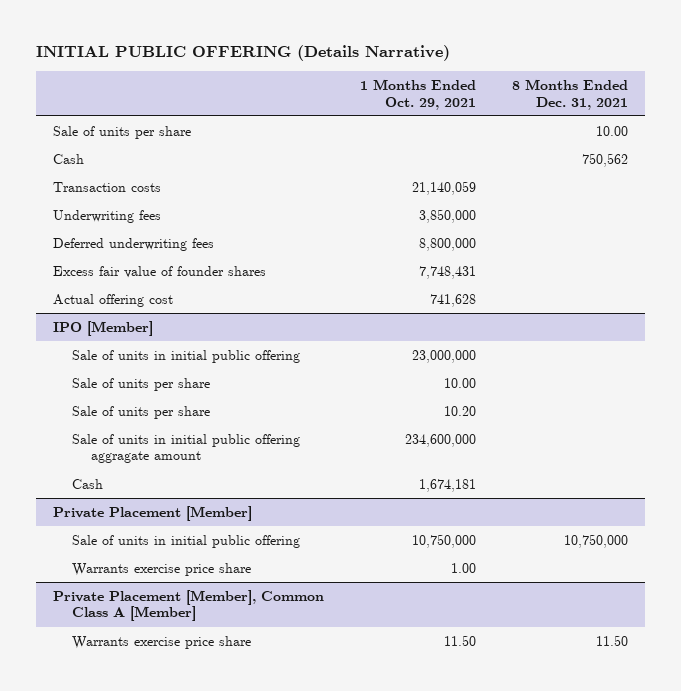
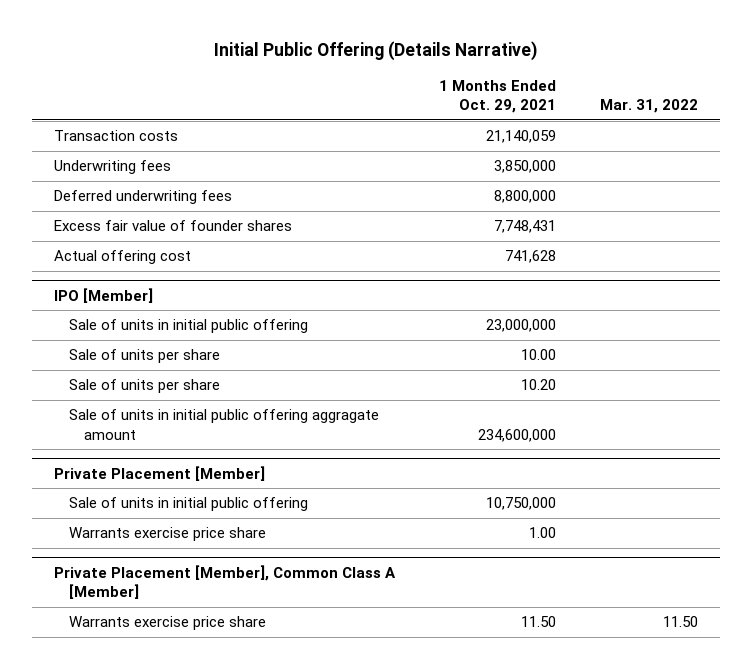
- INITIAL PUBLIC OFFERING (Details Narrative)
+ Initial Public Offering (Details Narrative)
- | 1 Months Ended Oct. 29, 2021 | 8 Months Ended Dec. 31, 2021
+ | 1 Months Ended Oct. 29, 2021 | Mar. 31, 2022
- Sale of units per share | | 10.00
- Cash | | 750,562
@ IPO [Member]
- Cash | 1,674,181 |

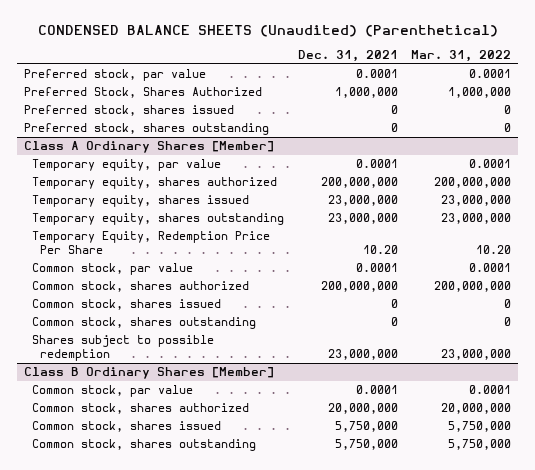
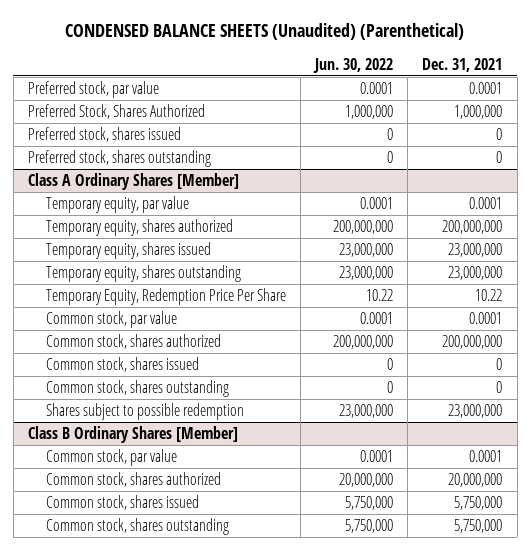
- | Dec. 31, 2021 | Mar. 31, 2022
+ | Jun. 30, 2022 | Dec. 31, 2021
@ Class A Ordinary Shares [Member]
- Temporary Equity, Redemption Price Per Share | 10.20 | 10.20
+ Temporary Equity, Redemption Price Per Share | 10.22 | 10.22

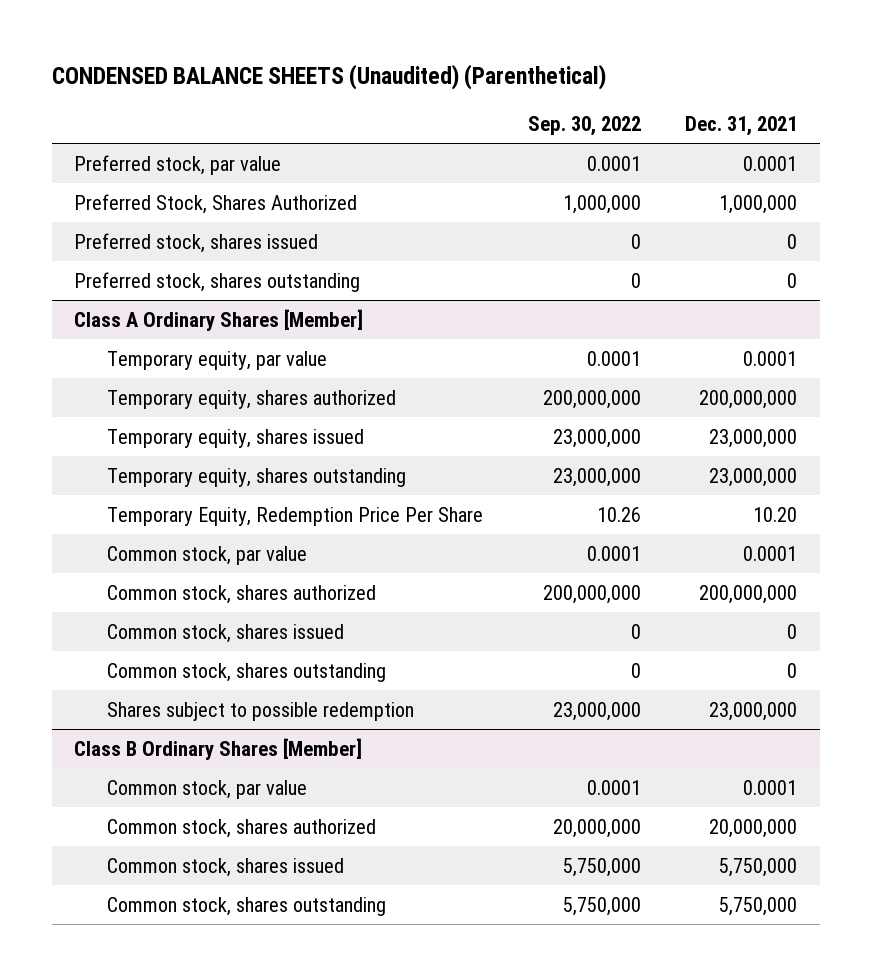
- | Jun. 30, 2022 | Dec. 31, 2021
+ | Sep. 30, 2022 | Dec. 31, 2021
@ Class A Ordinary Shares [Member]
- Temporary Equity, Redemption Price Per Share | 10.22 | 10.22
+ Temporary Equity, Redemption Price Per Share | 10.26 | 10.20

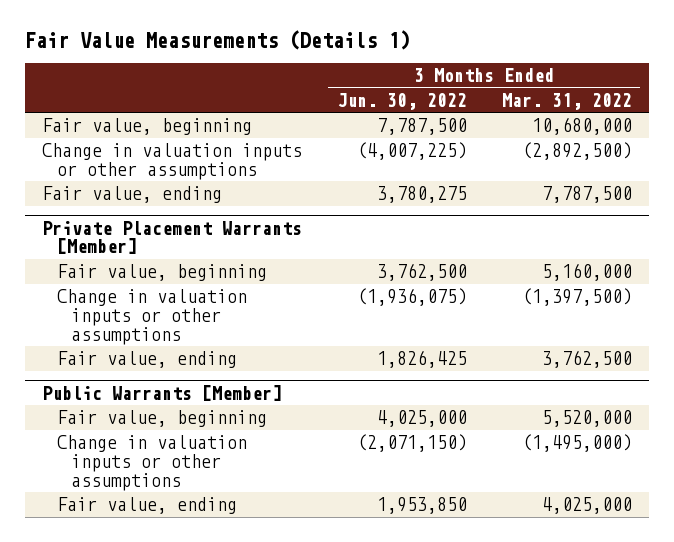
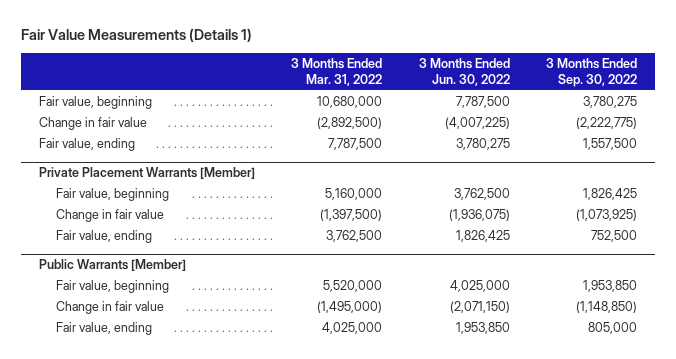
- | 3 Months Ended Jun. 30, 2022 | 3 Months Ended Mar. 31, 2022
+ | 3 Months Ended Mar. 31, 2022 | 3 Months Ended Jun. 30, 2022 | 3 Months Ended Sep. 30, 2022
- Change in valuation inputs or other assumptions | (4,007,225) | (2,892,500)
+ Change in fair value | (2,892,500) | (4,007,225) | (2,222,775)
@ Private Placement Warrants [Member]
- Change in valuation inputs or other assumptions | (1,936,075) | (1,397,500)
+ Change in fair value | (1,397,500) | (1,936,075) | (1,073,925)
@ Public Warrants [Member]
- Change in valuation inputs or other assumptions | (2,071,150) | (1,495,000)
+ Change in fair value | (1,495,000) | (2,071,150) | (1,148,850)

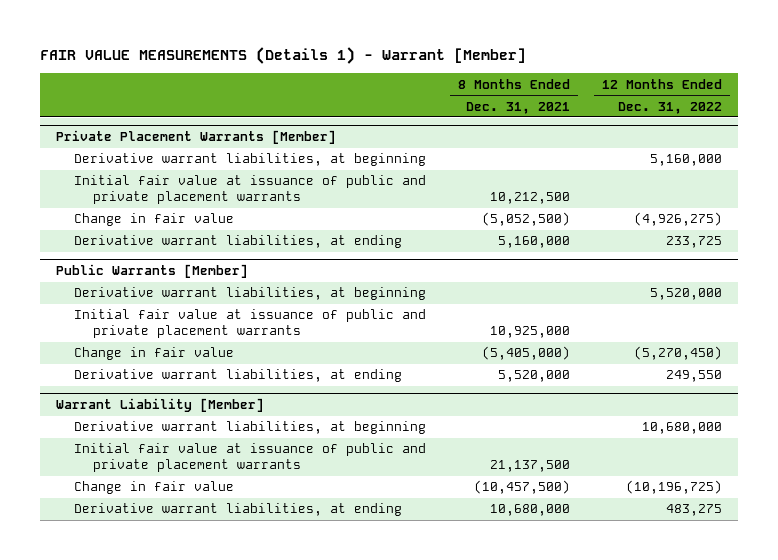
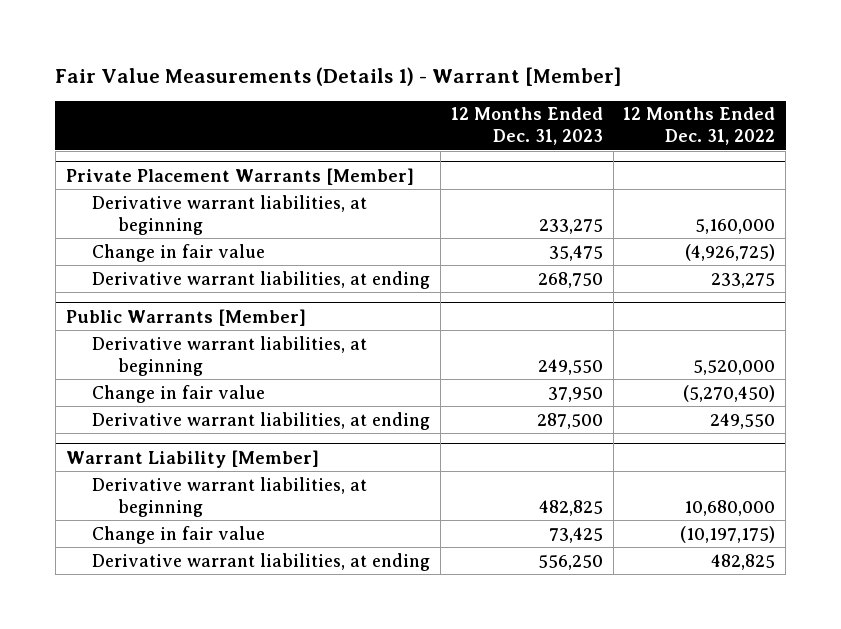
- FAIR VALUE MEASUREMENTS (Details 1) - Warrant [Member]
+ Fair Value Measurements (Details 1) - Warrant [Member]
- | 8 Months Ended Dec. 31, 2021 | 12 Months Ended Dec. 31, 2022
+ | 12 Months Ended Dec. 31, 2023 | 12 Months Ended Dec. 31, 2022
@ Private Placement Warrants [Member]
- Initial fair value at issuance of public and private placement warrants | 10,212,500 |
- Change in fair value | (5,052,500) | (4,926,275)
- Derivative warrant liabilities, at ending | 5,160,000 | 233,725
+ Change in fair value | 35,475 | (4,926,725)
+ Derivative warrant liabilities, at ending | 268,750 | 233,275
@ Public Warrants [Member]
- Initial fair value at issuance of public and private placement warrants | 10,925,000 |
@ Warrant Liability [Member]
- Initial fair value at issuance of public and private placement warrants | 21,137,500 |
- Change in fair value | (10,457,500) | (10,196,725)
- Derivative warrant liabilities, at ending | 10,680,000 | 483,275
+ Change in fair value | 73,425 | (10,197,175)
+ Derivative warrant liabilities, at ending | 556,250 | 482,825

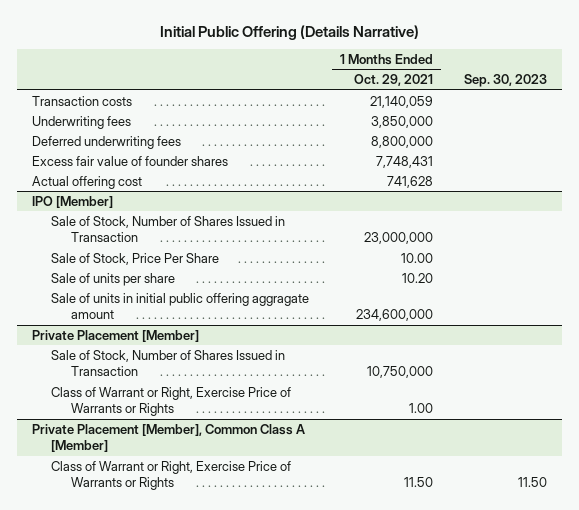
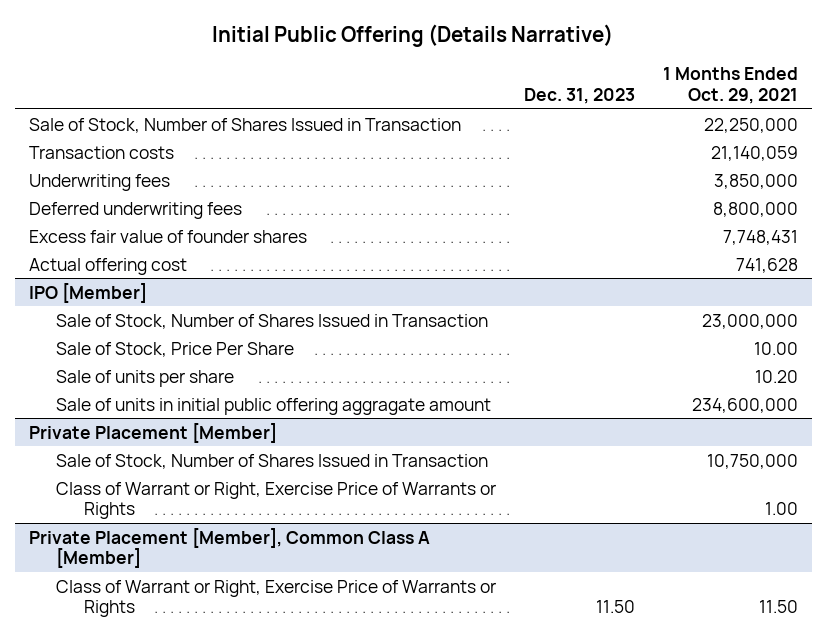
- | 1 Months Ended Oct. 29, 2021 | Sep. 30, 2023
+ | Dec. 31, 2023 | 1 Months Ended Oct. 29, 2021
+ Sale of Stock, Number of Shares Issued in Transaction | | 22,250,000

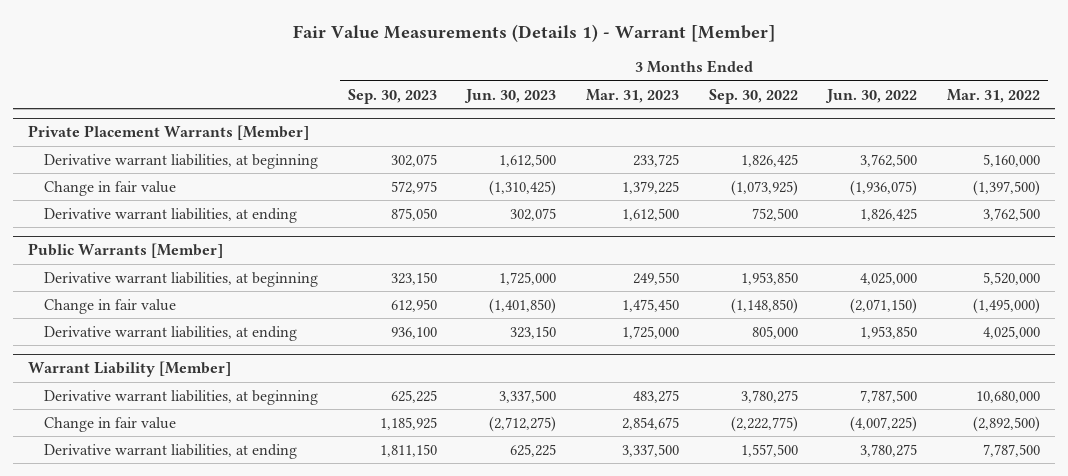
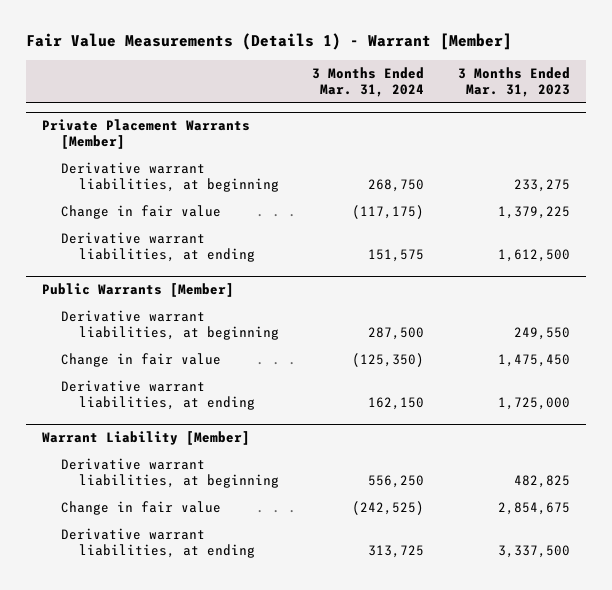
- | 3 Months Ended Sep. 30, 2023 | 3 Months Ended Jun. 30, 2023 | 3 Months Ended Mar. 31, 2023 | 3 Months Ended Sep. 30, 2022 | 3 Months Ended Jun. 30, 2022 | 3 Months Ended Mar. 31, 2022
+ | 3 Months Ended Mar. 31, 2024 | 3 Months Ended Mar. 31, 2023
@ Private Placement Warrants [Member]
- Derivative warrant liabilities, at beginning | 302,075 | 1,612,500 | 233,725 | 1,826,425 | 3,762,500 | 5,160,000
+ Derivative warrant liabilities, at beginning | 268,750 | 233,275
@ Warrant Liability [Member]
- Derivative warrant liabilities, at beginning | 625,225 | 3,337,500 | 483,275 | 3,780,275 | 7,787,500 | 10,680,000
+ Derivative warrant liabilities, at beginning | 556,250 | 482,825

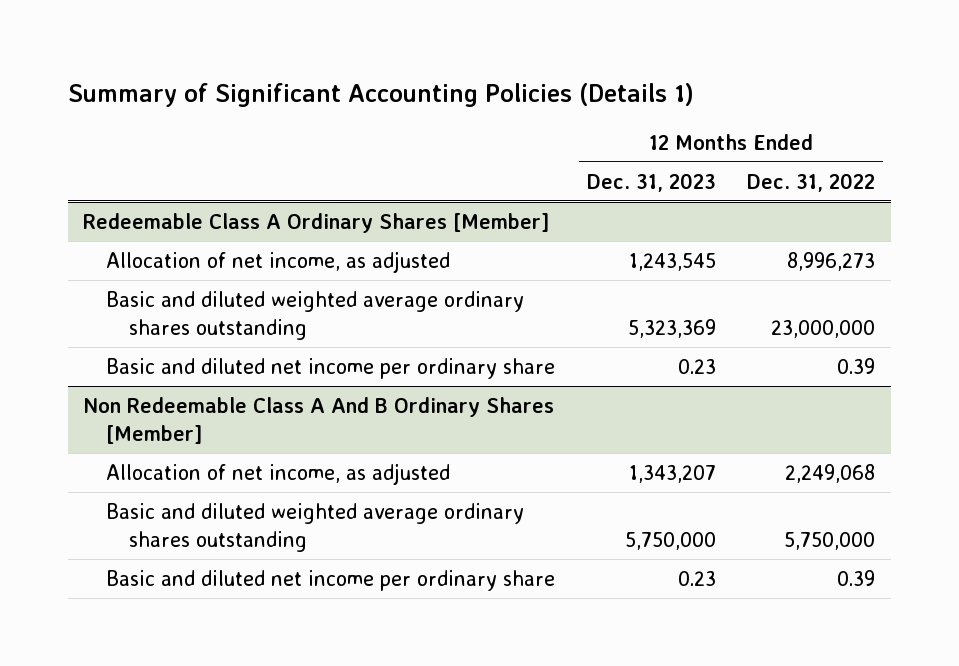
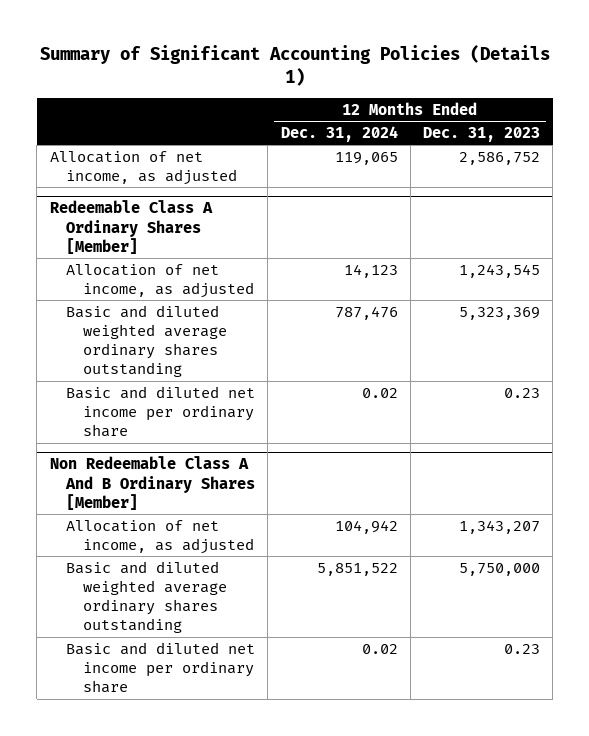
- | 12 Months Ended Dec. 31, 2023 | 12 Months Ended Dec. 31, 2022
+ | 12 Months Ended Dec. 31, 2024 | 12 Months Ended Dec. 31, 2023
+ Allocation of net income, as adjusted | 119,065 | 2,586,752

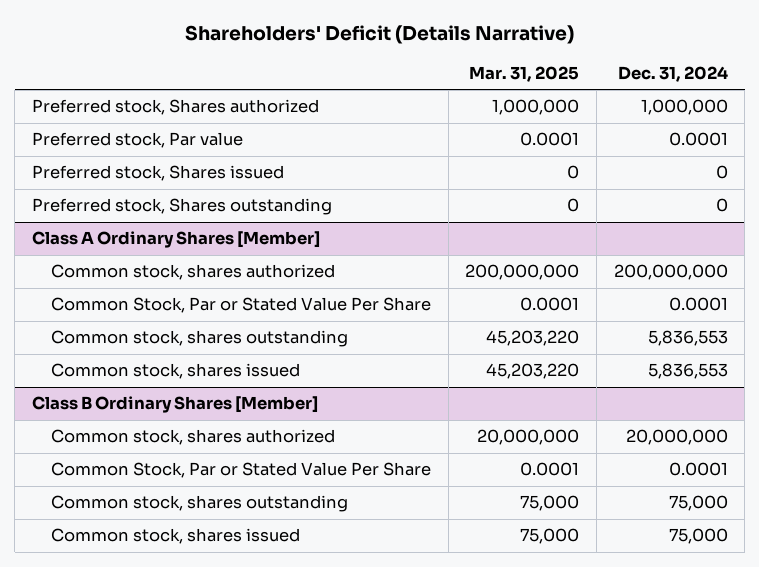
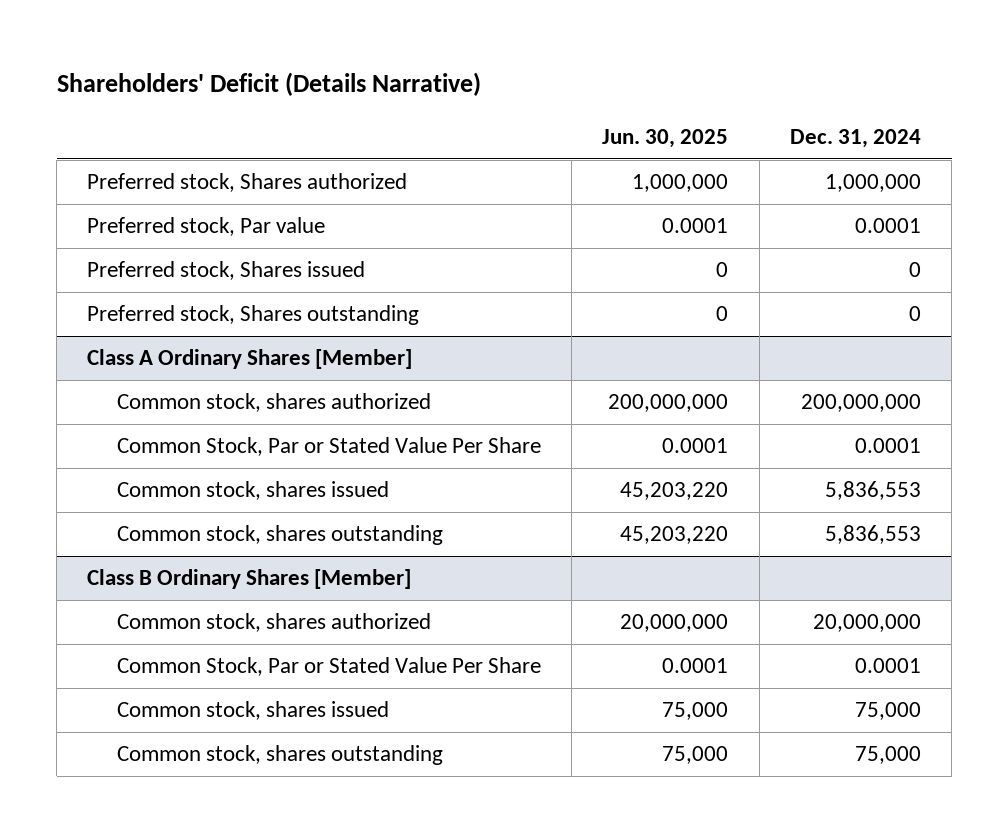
- | Mar. 31, 2025 | Dec. 31, 2024
+ | Jun. 30, 2025 | Dec. 31, 2024
@ Class A Ordinary Shares [Member]
moved down: Common stock, shares outstanding | 45,203,220 | 5,836,553
@ Class B Ordinary Shares [Member]
moved down: Common stock, shares outstanding | 75,000 | 75,000

